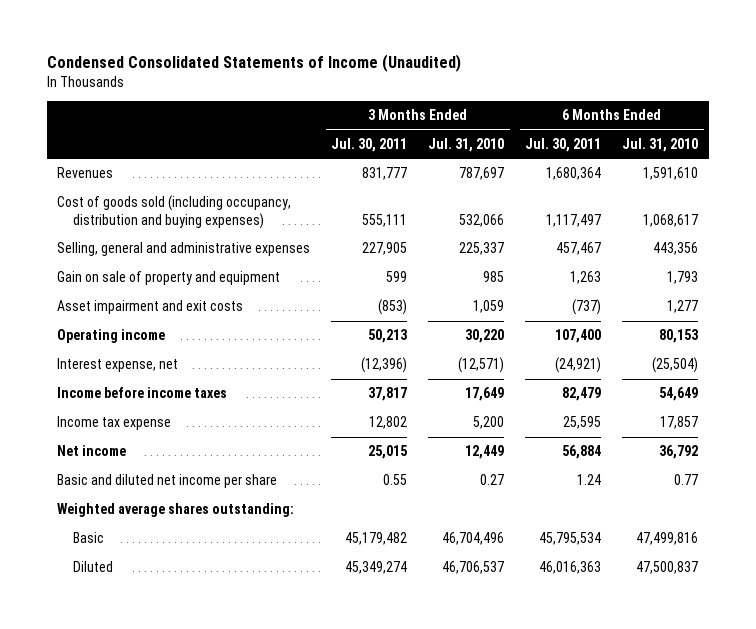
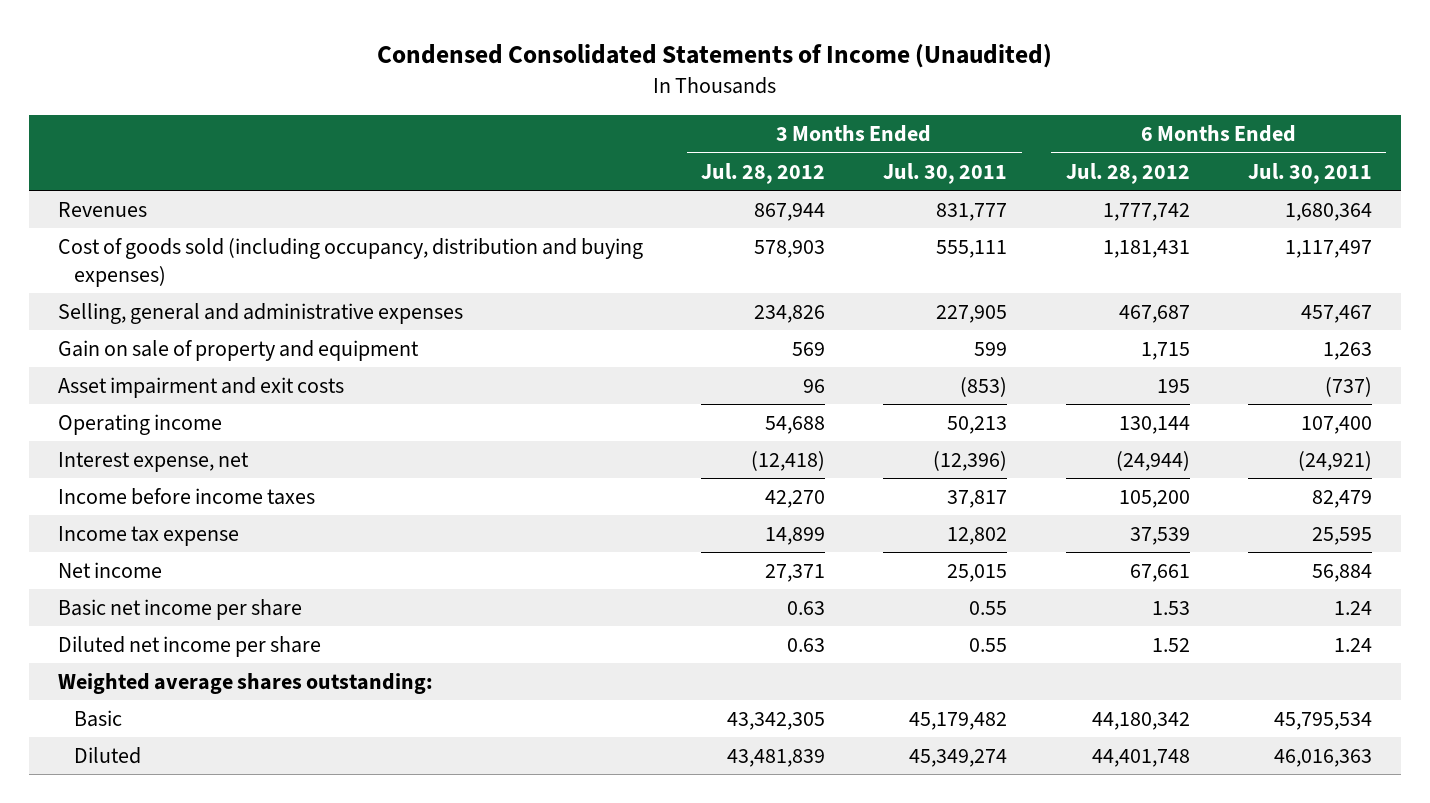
- | 3 Months Ended Jul. 30, 2011 | 3 Months Ended Jul. 31, 2010 | 6 Months Ended Jul. 30, 2011 | 6 Months Ended Jul. 31, 2010
+ | 3 Months Ended Jul. 28, 2012 | 3 Months Ended Jul. 30, 2011 | 6 Months Ended Jul. 28, 2012 | 6 Months Ended Jul. 30, 2011
- Basic and diluted net income per share | 0.55 | 0.27 | 1.24 | 0.77
+ Basic net income per share | 0.63 | 0.55 | 1.53 | 1.24
+ Diluted net income per share | 0.63 | 0.55 | 1.52 | 1.24

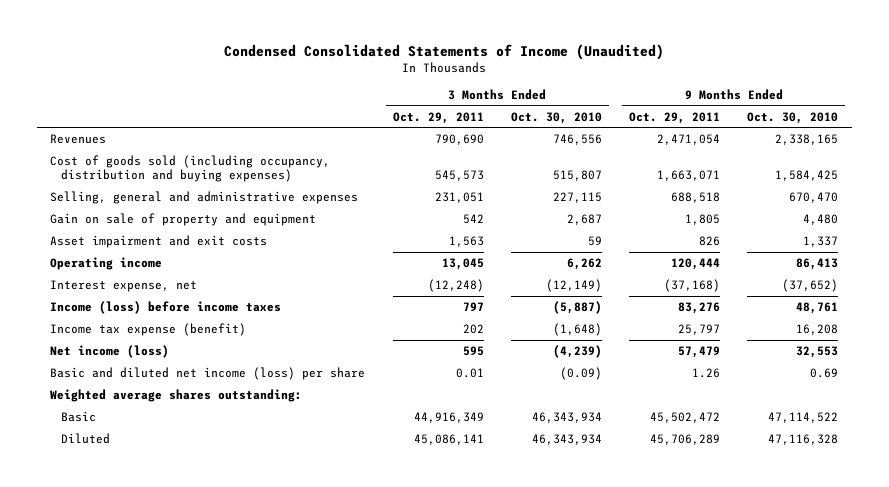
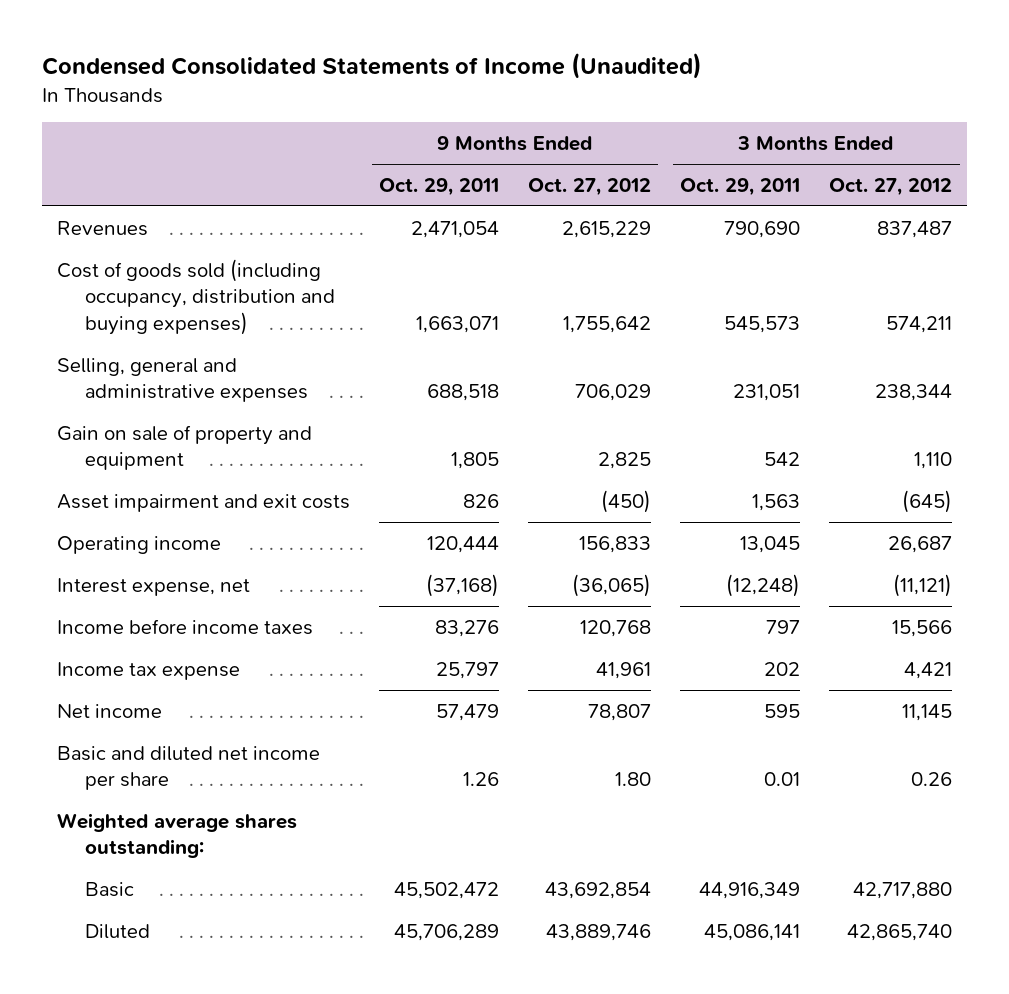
- | 3 Months Ended Oct. 29, 2011 | 3 Months Ended Oct. 30, 2010 | 9 Months Ended Oct. 29, 2011 | 9 Months Ended Oct. 30, 2010
+ | 9 Months Ended Oct. 29, 2011 | 9 Months Ended Oct. 27, 2012 | 3 Months Ended Oct. 29, 2011 | 3 Months Ended Oct. 27, 2012
- Income (loss) before income taxes | 797 | (5,887) | 83,276 | 48,761
- Income tax expense (benefit) | 202 | (1,648) | 25,797 | 16,208
- Net income (loss) | 595 | (4,239) | 57,479 | 32,553
- Basic and diluted net income (loss) per share | 0.01 | (0.09) | 1.26 | 0.69
+ Income before income taxes | 83,276 | 120,768 | 797 | 15,566
+ Income tax expense | 25,797 | 41,961 | 202 | 4,421
+ Net income | 57,479 | 78,807 | 595 | 11,145
+ Basic and diluted net income per share | 1.26 | 1.80 | 0.01 | 0.26

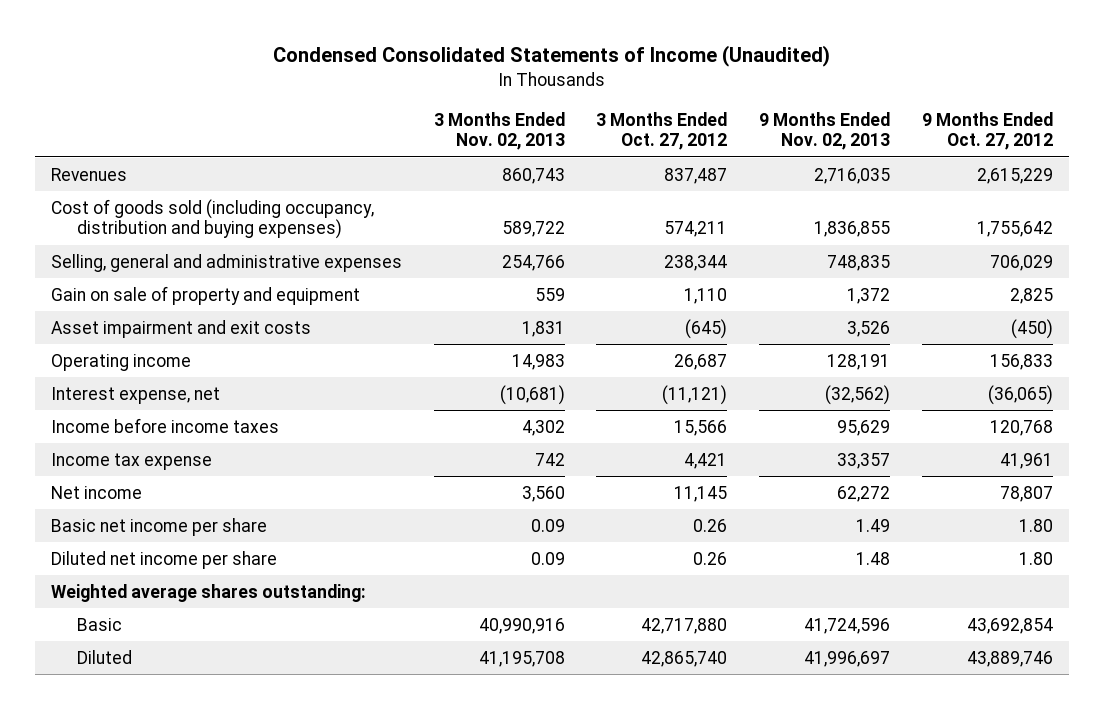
- | 9 Months Ended Oct. 29, 2011 | 9 Months Ended Oct. 27, 2012 | 3 Months Ended Oct. 29, 2011 | 3 Months Ended Oct. 27, 2012
+ | 3 Months Ended Nov. 02, 2013 | 3 Months Ended Oct. 27, 2012 | 9 Months Ended Nov. 02, 2013 | 9 Months Ended Oct. 27, 2012
- Basic and diluted net income per share | 1.26 | 1.80 | 0.01 | 0.26
+ Basic net income per share | 0.09 | 0.26 | 1.49 | 1.80
+ Diluted net income per share | 0.09 | 0.26 | 1.48 | 1.80

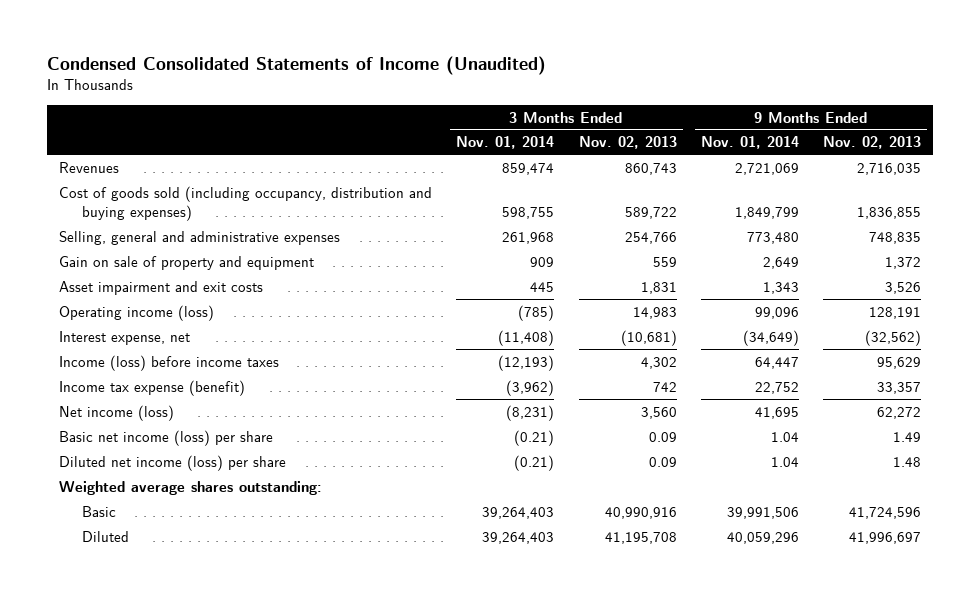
- | 3 Months Ended Nov. 02, 2013 | 3 Months Ended Oct. 27, 2012 | 9 Months Ended Nov. 02, 2013 | 9 Months Ended Oct. 27, 2012
+ | 3 Months Ended Nov. 01, 2014 | 3 Months Ended Nov. 02, 2013 | 9 Months Ended Nov. 01, 2014 | 9 Months Ended Nov. 02, 2013
- Operating income | 14,983 | 26,687 | 128,191 | 156,833
+ Operating income (loss) | (785) | 14,983 | 99,096 | 128,191
- Income before income taxes | 4,302 | 15,566 | 95,629 | 120,768
- Income tax expense | 742 | 4,421 | 33,357 | 41,961
- Net income | 3,560 | 11,145 | 62,272 | 78,807
- Basic net income per share | 0.09 | 0.26 | 1.49 | 1.80
- Diluted net income per share | 0.09 | 0.26 | 1.48 | 1.80
+ Income (loss) before income taxes | (12,193) | 4,302 | 64,447 | 95,629
+ Income tax expense (benefit) | (3,962) | 742 | 22,752 | 33,357
+ Net income (loss) | (8,231) | 3,560 | 41,695 | 62,272
+ Basic net income (loss) per share | (0.21) | 0.09 | 1.04 | 1.49
+ Diluted net income (loss) per share | (0.21) | 0.09 | 1.04 | 1.48

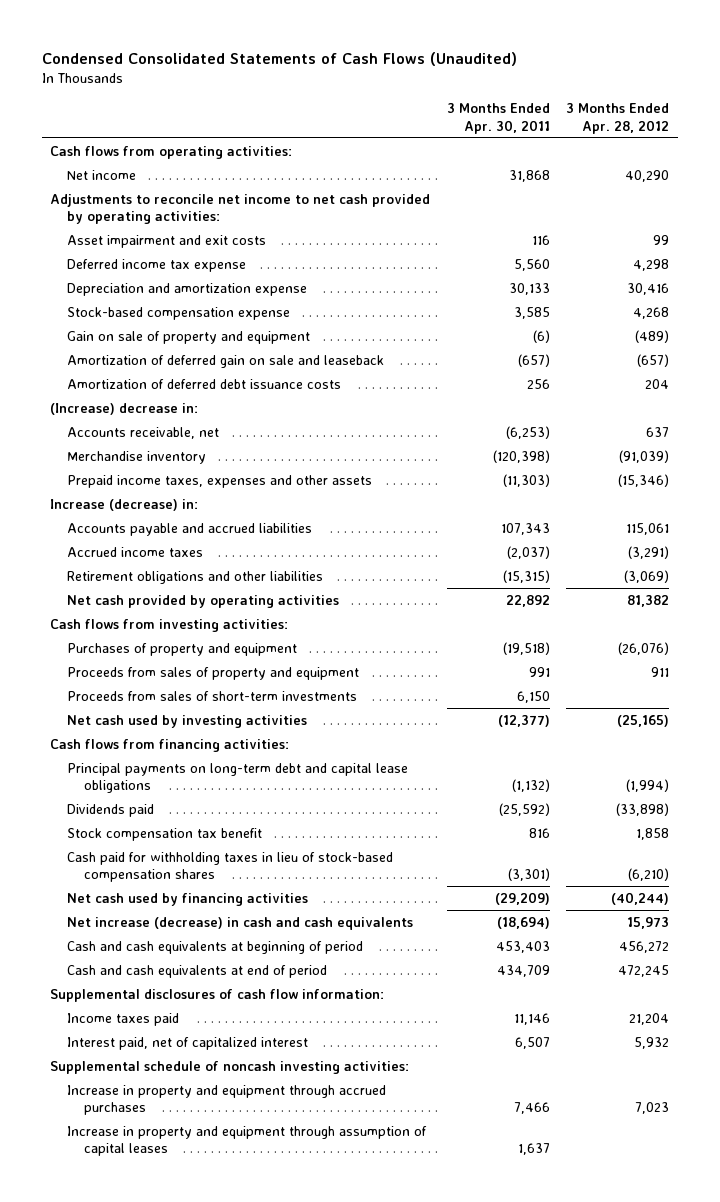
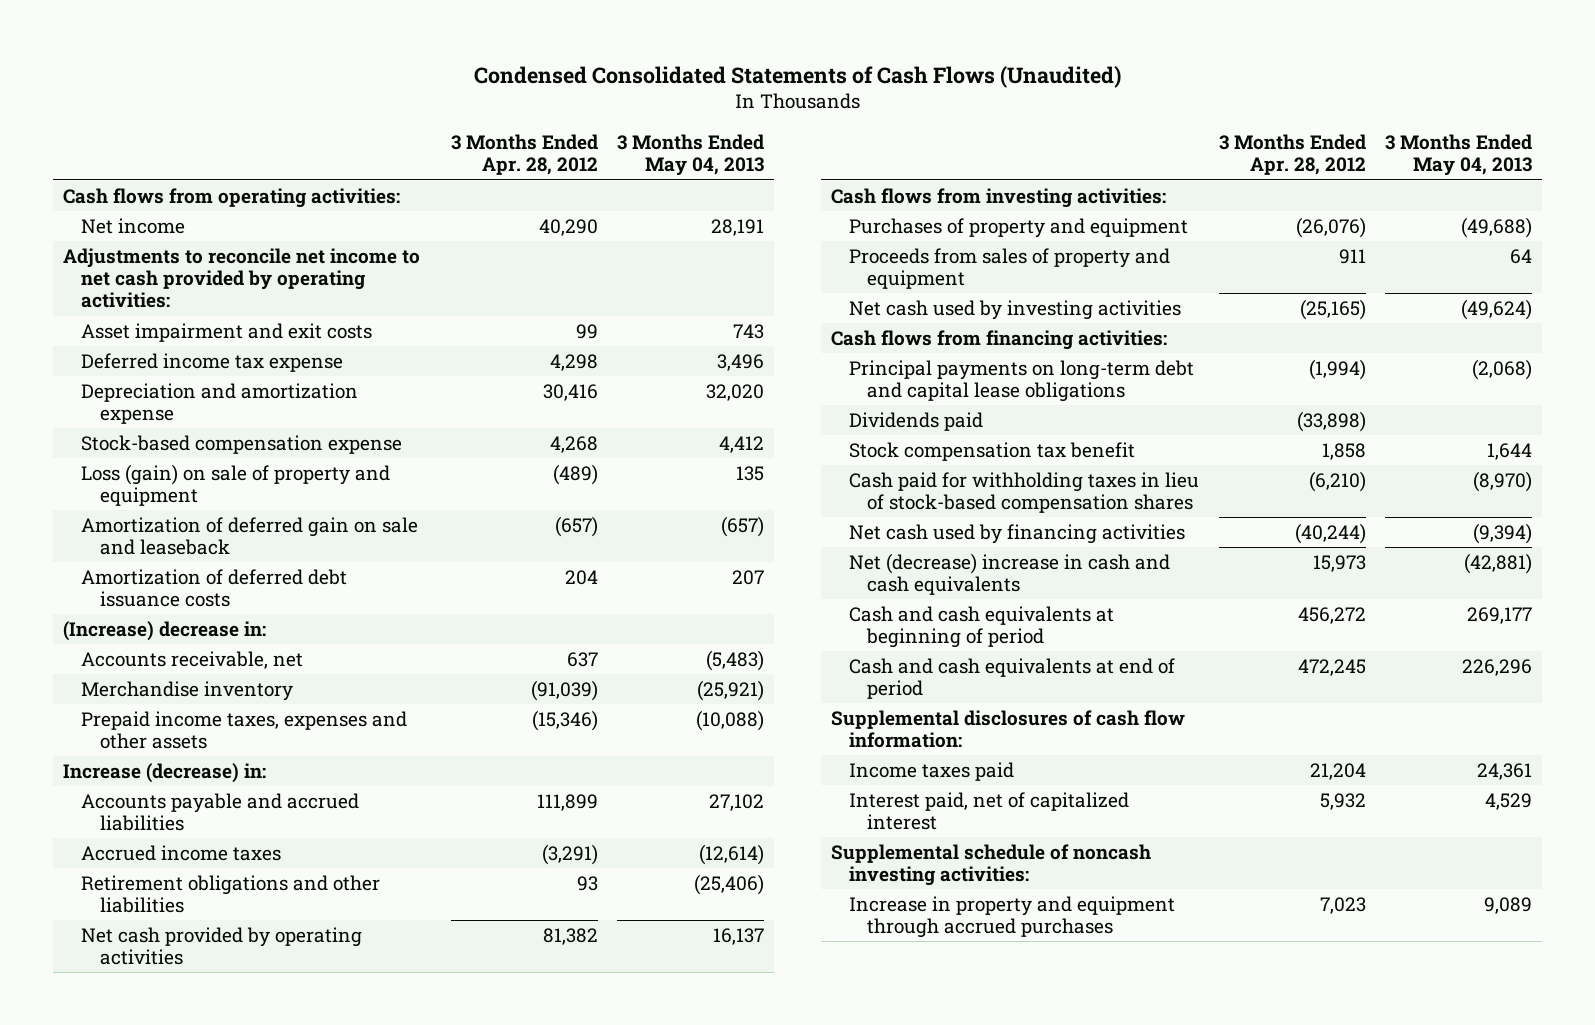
- | 3 Months Ended Apr. 30, 2011 | 3 Months Ended Apr. 28, 2012
+ | 3 Months Ended Apr. 28, 2012 | 3 Months Ended May 04, 2013
- Gain on sale of property and equipment | (6) | (489)
+ Loss (gain) on sale of property and equipment | (489) | 135
- Accounts payable and accrued liabilities | 107,343 | 115,061
+ Accounts payable and accrued liabilities | 111,899 | 27,102
- Retirement obligations and other liabilities | (15,315) | (3,069)
+ Retirement obligations and other liabilities | 93 | (25,406)
- Proceeds from sales of short-term investments | 6,150 |
- Net increase (decrease) in cash and cash equivalents | (18,694) | 15,973
+ Net (decrease) increase in cash and cash equivalents | 15,973 | (42,881)
- Increase in property and equipment through assumption of capital leases | 1,637 |

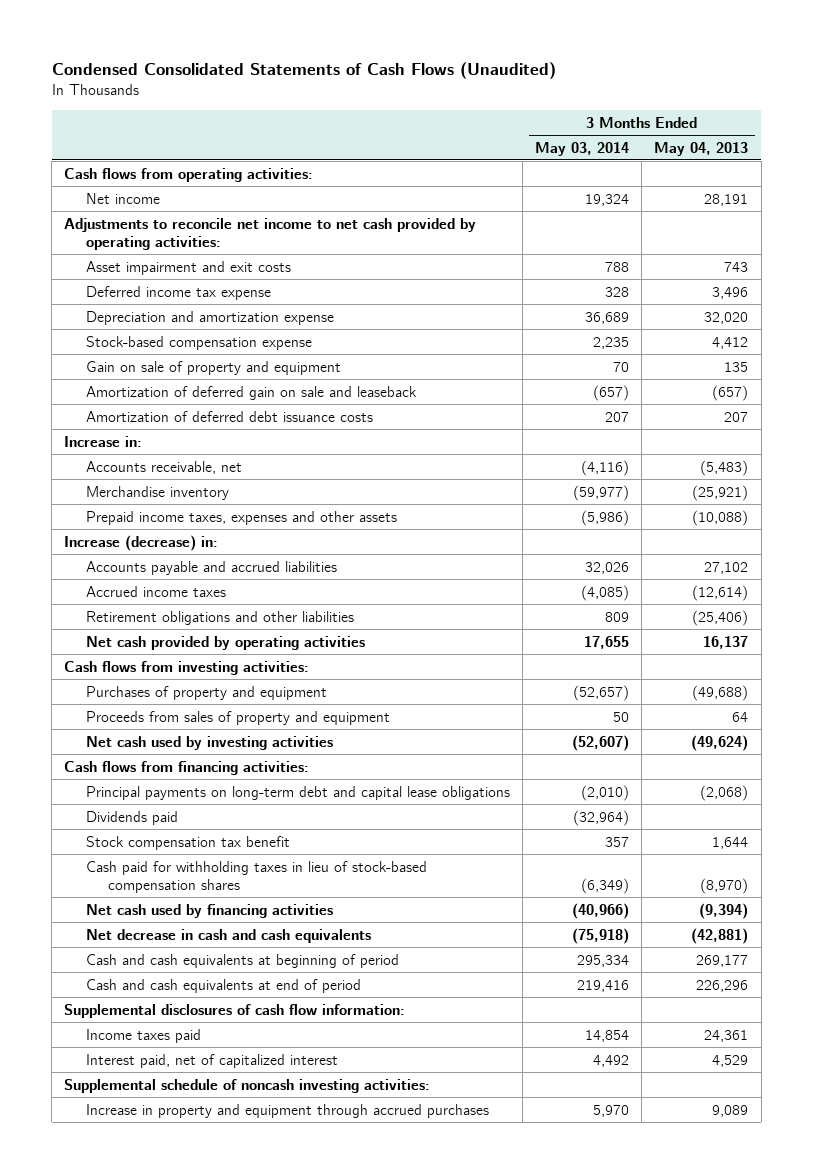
- | 3 Months Ended Apr. 28, 2012 | 3 Months Ended May 04, 2013
+ | 3 Months Ended May 03, 2014 | 3 Months Ended May 04, 2013
- Loss (gain) on sale of property and equipment | (489) | 135
+ Gain on sale of property and equipment | 70 | 135
- (Increase) decrease in:
+ Increase in:
- Net (decrease) increase in cash and cash equivalents | 15,973 | (42,881)
+ Net decrease in cash and cash equivalents | (75,918) | (42,881)

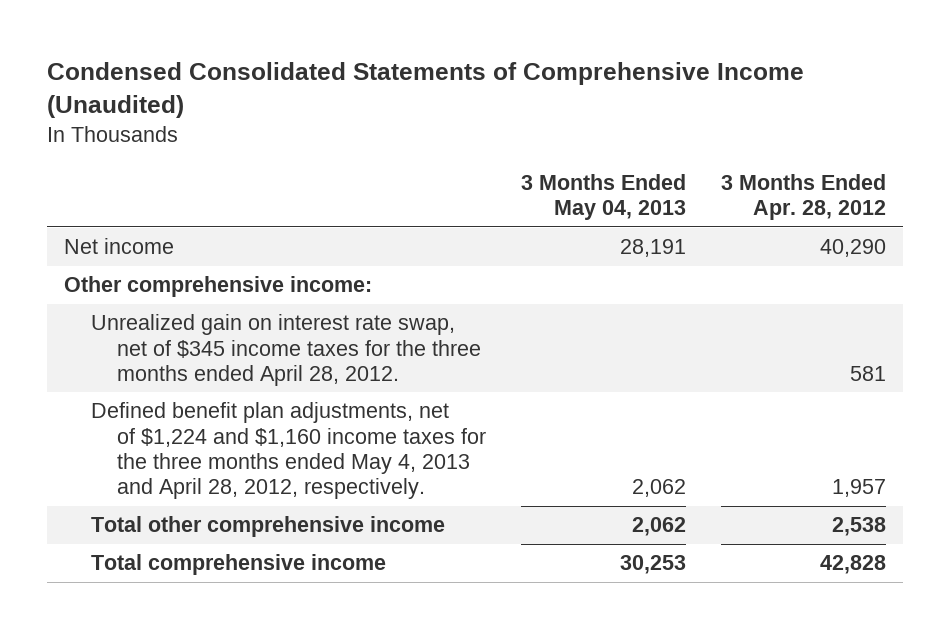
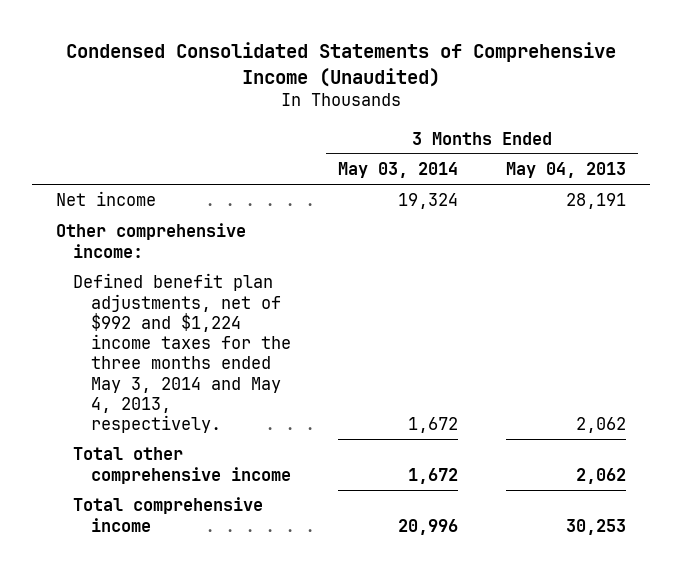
- | 3 Months Ended May 04, 2013 | 3 Months Ended Apr. 28, 2012
+ | 3 Months Ended May 03, 2014 | 3 Months Ended May 04, 2013
- Unrealized gain on interest rate swap, net of $345 income taxes for the three months ended April 28, 2012. | | 581
- Defined benefit plan adjustments, net of $1,224 and $1,160 income taxes for the three months ended May 4, 2013 and April 28, 2012, respectively. | 2,062 | 1,957
+ Defined benefit plan adjustments, net of $992 and $1,224 income taxes for the three months ended May 3, 2014 and May 4, 2013, respectively. | 1,672 | 2,062

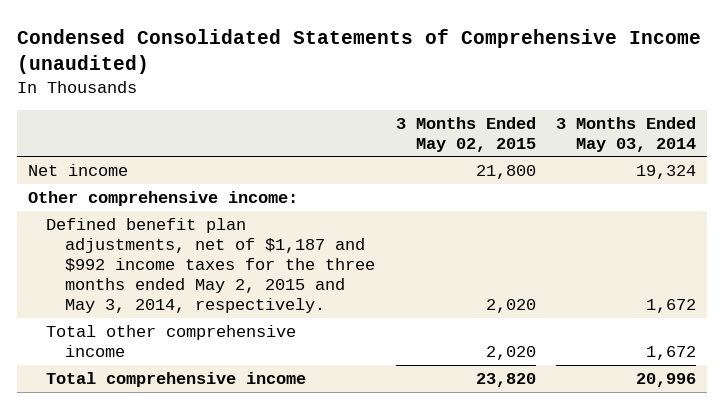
- Condensed Consolidated Statements of Comprehensive Income (Unaudited)
+ Condensed Consolidated Statements of Comprehensive Income (unaudited)
- | 3 Months Ended May 03, 2014 | 3 Months Ended May 04, 2013
+ | 3 Months Ended May 02, 2015 | 3 Months Ended May 03, 2014
- Defined benefit plan adjustments, net of $992 and $1,224 income taxes for the three months ended May 3, 2014 and May 4, 2013, respectively. | 1,672 | 2,062
+ Defined benefit plan adjustments, net of $1,187 and $992 income taxes for the three months ended May 2, 2015 and May 3, 2014, respectively. | 2,020 | 1,672

